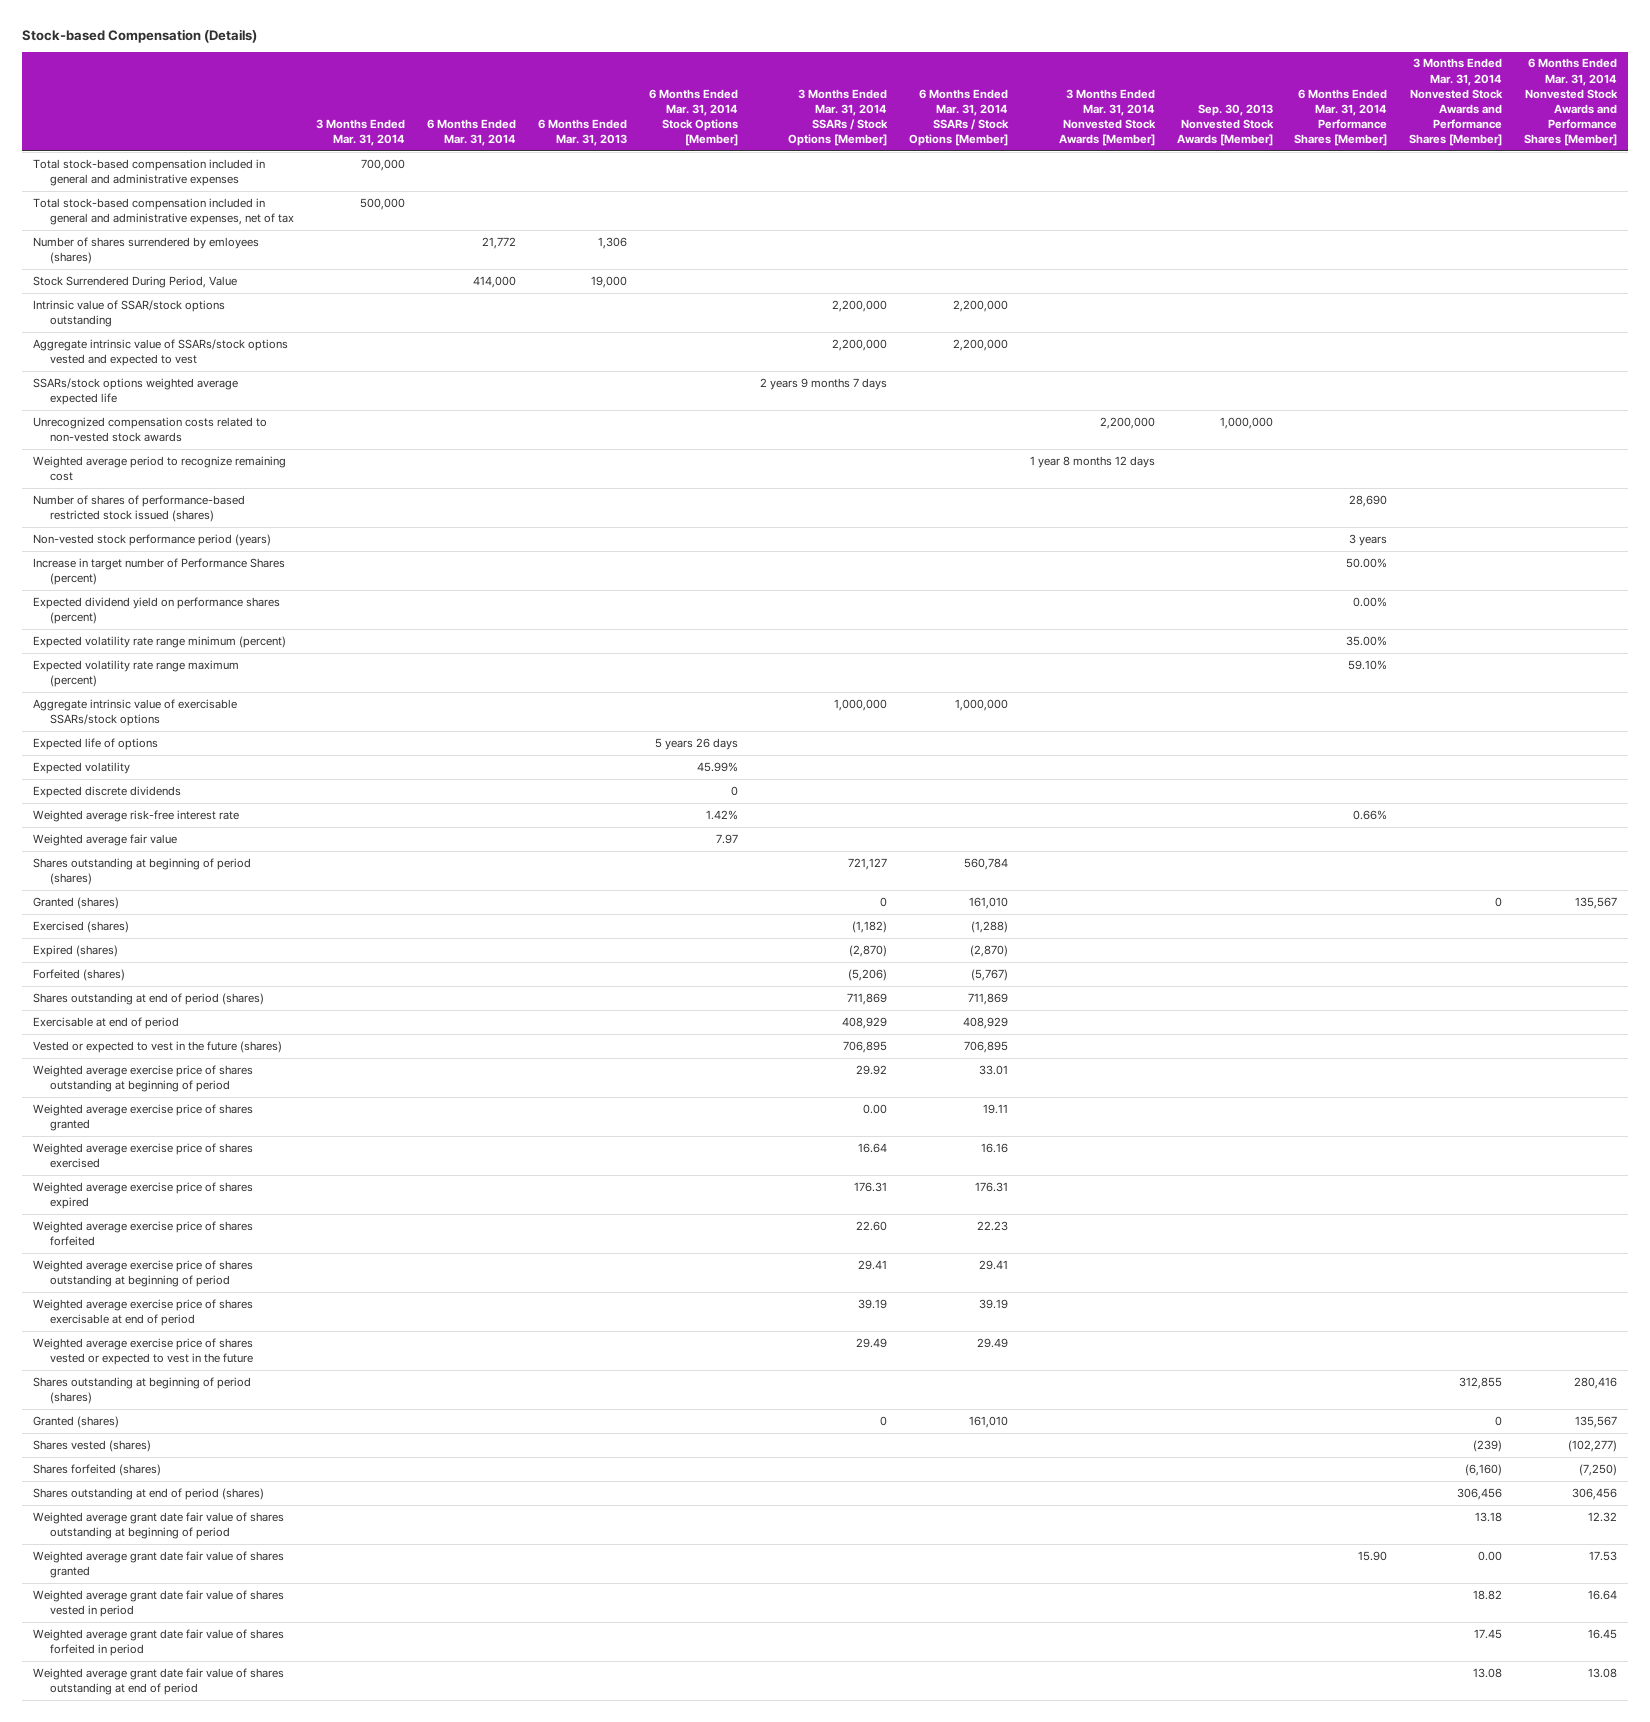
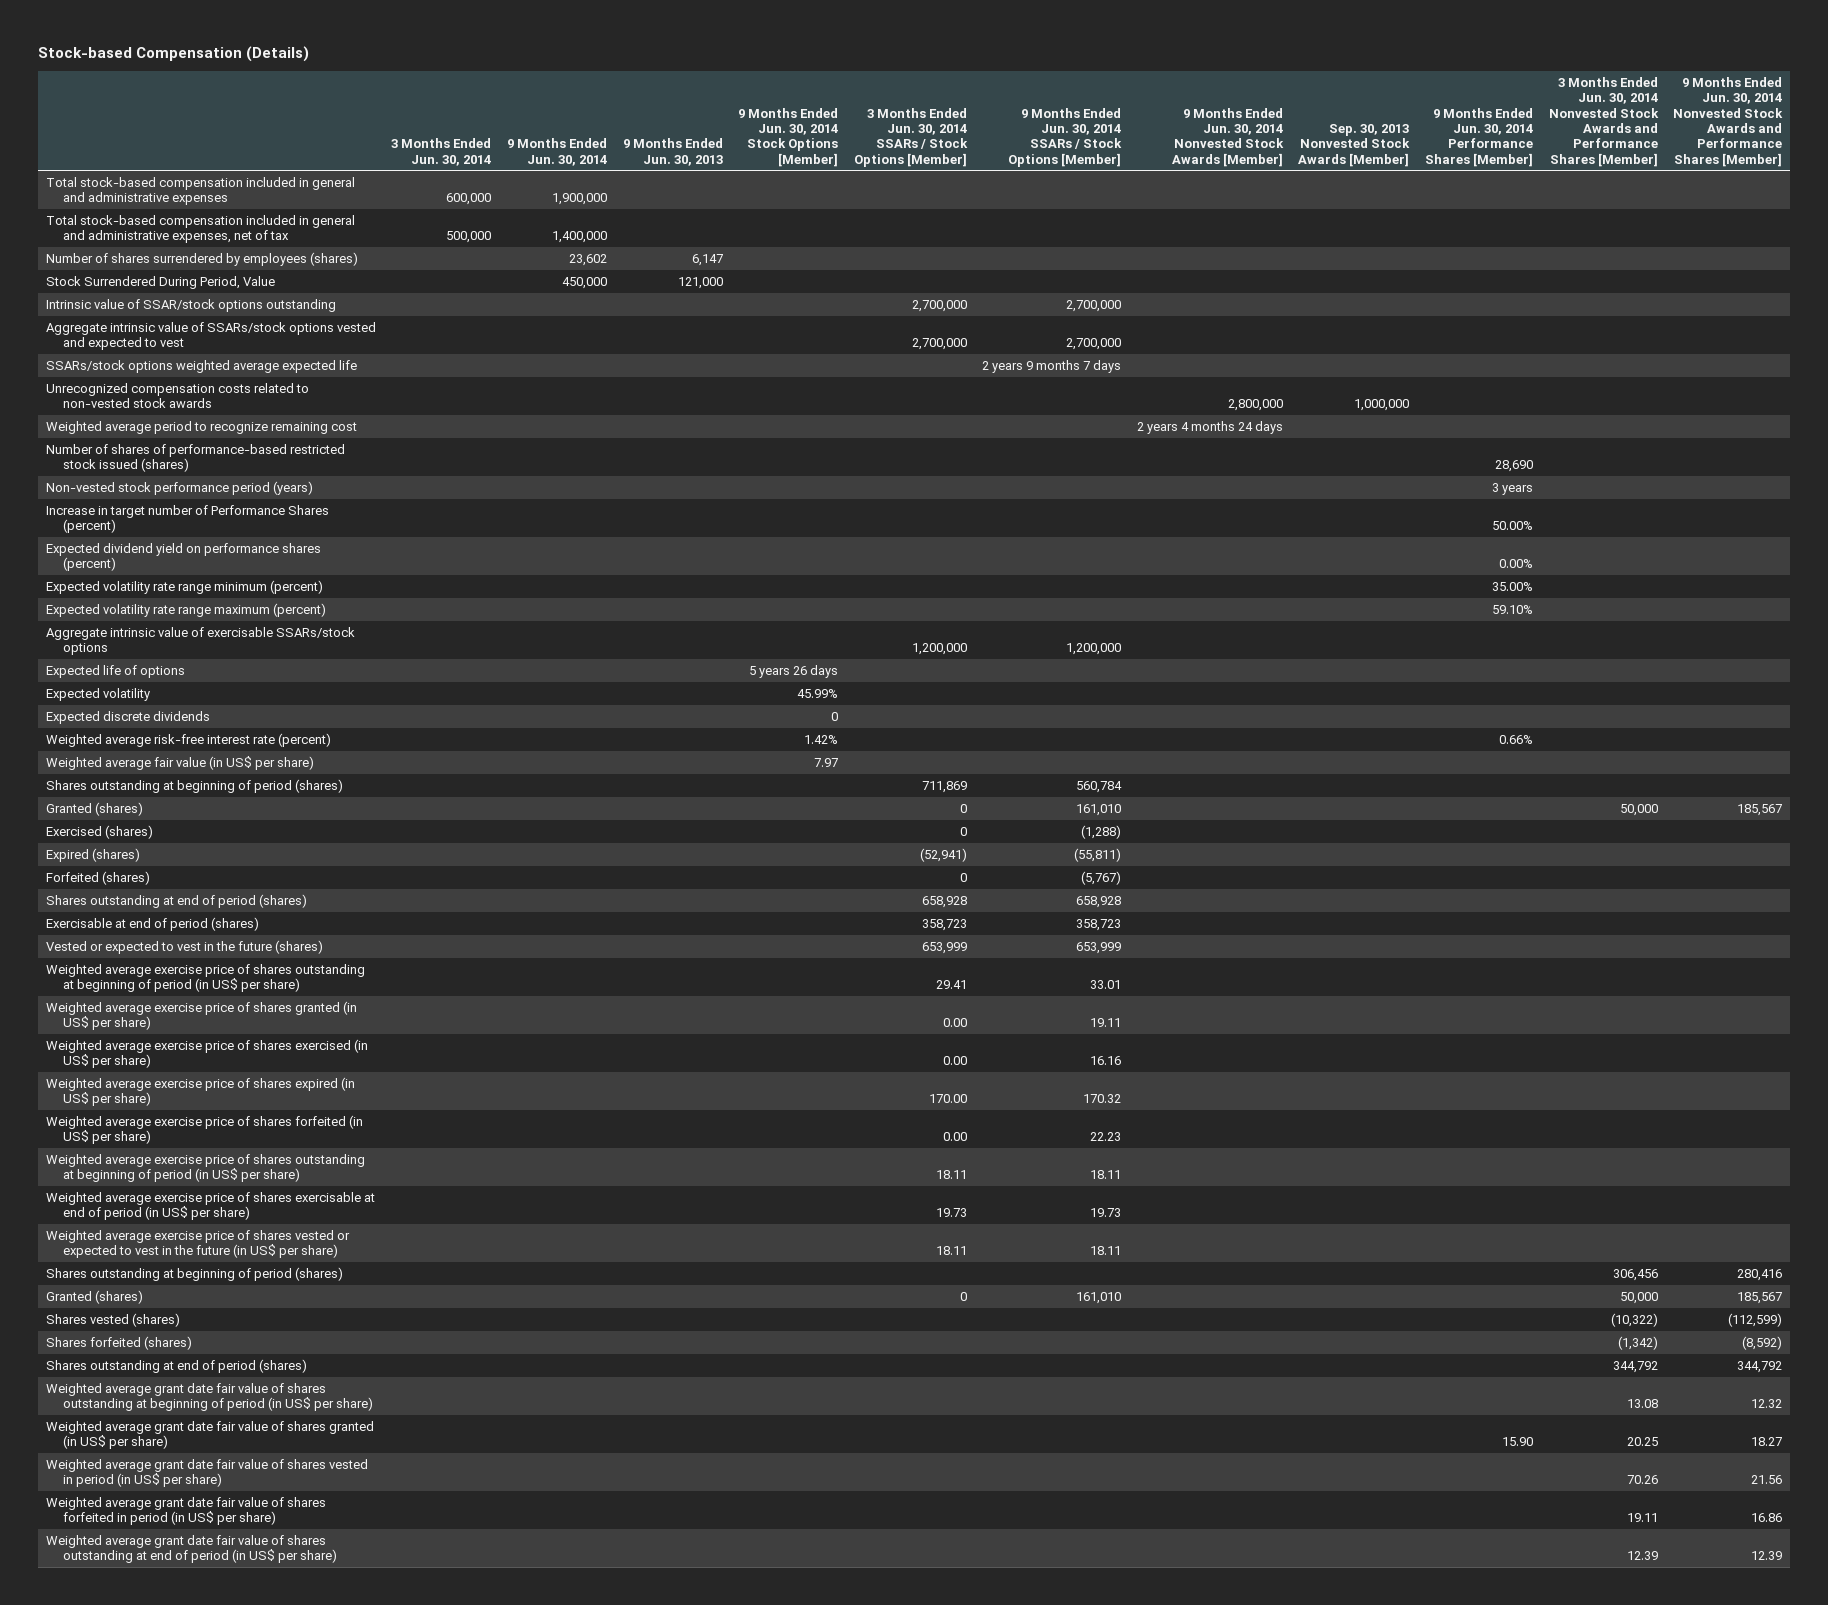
- | 3 Months Ended Mar. 31, 2014 | 6 Months Ended Mar. 31, 2014 | 6 Months Ended Mar. 31, 2013 | 6 Months Ended Mar. 31, 2014 Stock Options [Member] | 3 Months Ended Mar. 31, 2014 SSARs / Stock Options [Member] | 6 Months Ended Mar. 31, 2014 SSARs / Stock Options [Member] | 3 Months Ended Mar. 31, 2014 Nonvested Stock Awards [Member] | Sep. 30, 2013 Nonvested Stock Awards [Member] | 6 Months Ended Mar. 31, 2014 Performance Shares [Member] | 3 Months Ended Mar. 31, 2014 Nonvested Stock Awards and Performance Shares [Member] | 6 Months Ended Mar. 31, 2014 Nonvested Stock Awards and Performance Shares [Member]
+ | 3 Months Ended Jun. 30, 2014 | 9 Months Ended Jun. 30, 2014 | 9 Months Ended Jun. 30, 2013 | 9 Months Ended Jun. 30, 2014 Stock Options [Member] | 3 Months Ended Jun. 30, 2014 SSARs / Stock Options [Member] | 9 Months Ended Jun. 30, 2014 SSARs / Stock Options [Member] | 9 Months Ended Jun. 30, 2014 Nonvested Stock Awards [Member] | Sep. 30, 2013 Nonvested Stock Awards [Member] | 9 Months Ended Jun. 30, 2014 Performance Shares [Member] | 3 Months Ended Jun. 30, 2014 Nonvested Stock Awards and Performance Shares [Member] | 9 Months Ended Jun. 30, 2014 Nonvested Stock Awards and Performance Shares [Member]
- Number of shares surrendered by emloyees (shares) | | 21,772 | 1,306 | | | | | | | |
+ Number of shares surrendered by employees (shares) | | 23,602 | 6,147 | | | | | | | |
- Weighted average risk-free interest rate | | | | 1.42% | | | | | 0.66% | |
- Weighted average fair value | | | | 7.97 | | | | | | |
+ Weighted average risk-free interest rate (percent) | | | | 1.42% | | | | | 0.66% | |
+ Weighted average fair value (in US$ per share) | | | | 7.97 | | | | | | |
- Exercisable at end of period | | | | | 408,929 | 408,929 | | | | |
+ Exercisable at end of period (shares) | | | | | 358,723 | 358,723 | | | | |
- Weighted average exercise price of shares outstanding at beginning of period | | | | | 29.92 | 33.01 | | | | |
- Weighted average exercise price of shares granted | | | | | 0.00 | 19.11 | | | | |
- Weighted average exercise price of shares exercised | | | | | 16.64 | 16.16 | | | | |
- Weighted average exercise price of shares expired | | | | | 176.31 | 176.31 | | | | |
- Weighted average exercise price of shares forfeited | | | | | 22.60 | 22.23 | | | | |
- Weighted average exercise price of shares outstanding at beginning of period | | | | | 29.41 | 29.41 | | | | |
- Weighted average exercise price of shares exercisable at end of period | | | | | 39.19 | 39.19 | | | | |
- Weighted average exercise price of shares vested or expected to vest in the future | | | | | 29.49 | 29.49 | | | | |
+ Weighted average exercise price of shares outstanding at beginning of period (in US$ per share) | | | | | 29.41 | 33.01 | | | | |
+ Weighted average exercise price of shares granted (in US$ per share) | | | | | 0.00 | 19.11 | | | | |
+ Weighted average exercise price of shares exercised (in US$ per share) | | | | | 0.00 | 16.16 | | | | |
+ Weighted average exercise price of shares expired (in US$ per share) | | | | | 170.00 | 170.32 | | | | |
+ Weighted average exercise price of shares forfeited (in US$ per share) | | | | | 0.00 | 22.23 | | | | |
+ Weighted average exercise price of shares outstanding at beginning of period (in US$ per share) | | | | | 18.11 | 18.11 | | | | |
+ Weighted average exercise price of shares exercisable at end of period (in US$ per share) | | | | | 19.73 | 19.73 | | | | |
+ Weighted average exercise price of shares vested or expected to vest in the future (in US$ per share) | | | | | 18.11 | 18.11 | | | | |
- Weighted average grant date fair value of shares outstanding at beginning of period | | | | | | | | | | 13.18 | 12.32
- Weighted average grant date fair value of shares granted | | | | | | | | | 15.90 | 0.00 | 17.53
- Weighted average grant date fair value of shares vested in period | | | | | | | | | | 18.82 | 16.64
- Weighted average grant date fair value of shares forfeited in period | | | | | | | | | | 17.45 | 16.45
- Weighted average grant date fair value of shares outstanding at end of period | | | | | | | | | | 13.08 | 13.08
+ Weighted average grant date fair value of shares outstanding at beginning of period (in US$ per share) | | | | | | | | | | 13.08 | 12.32
+ Weighted average grant date fair value of shares granted (in US$ per share) | | | | | | | | | 15.90 | 20.25 | 18.27
+ Weighted average grant date fair value of shares vested in period (in US$ per share) | | | | | | | | | | 70.26 | 21.56
+ Weighted average grant date fair value of shares forfeited in period (in US$ per share) | | | | | | | | | | 19.11 | 16.86
+ Weighted average grant date fair value of shares outstanding at end of period (in US$ per share) | | | | | | | | | | 12.39 | 12.39

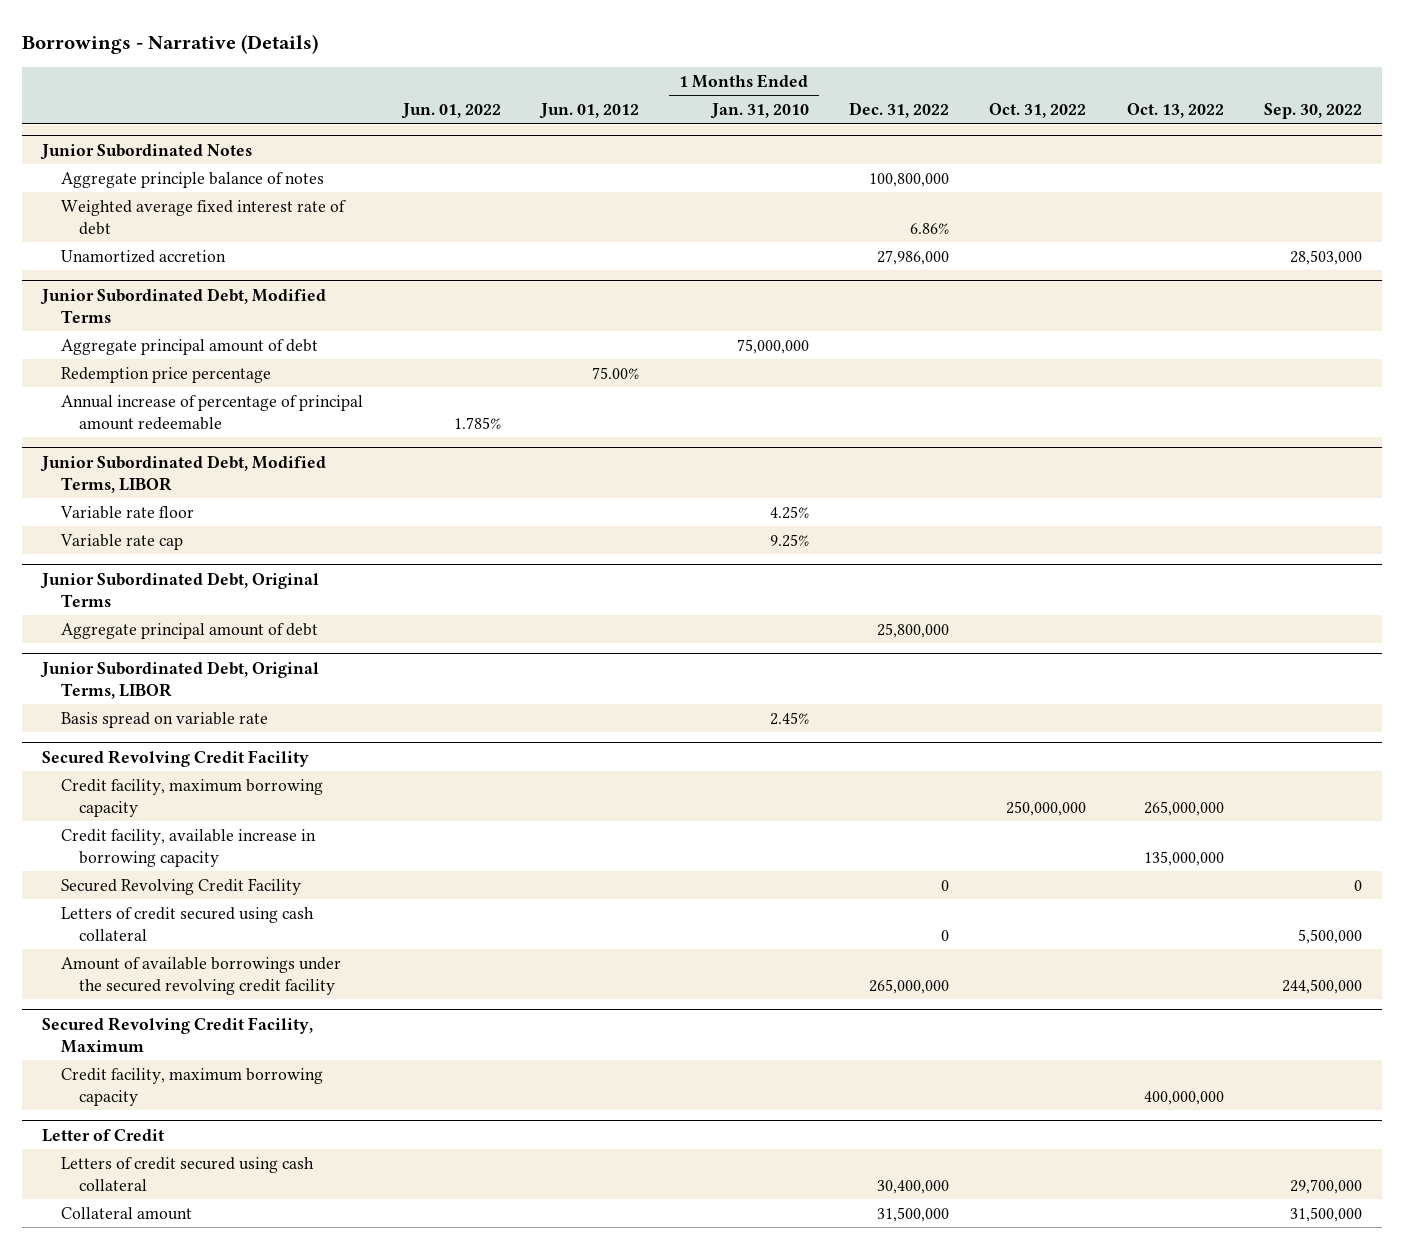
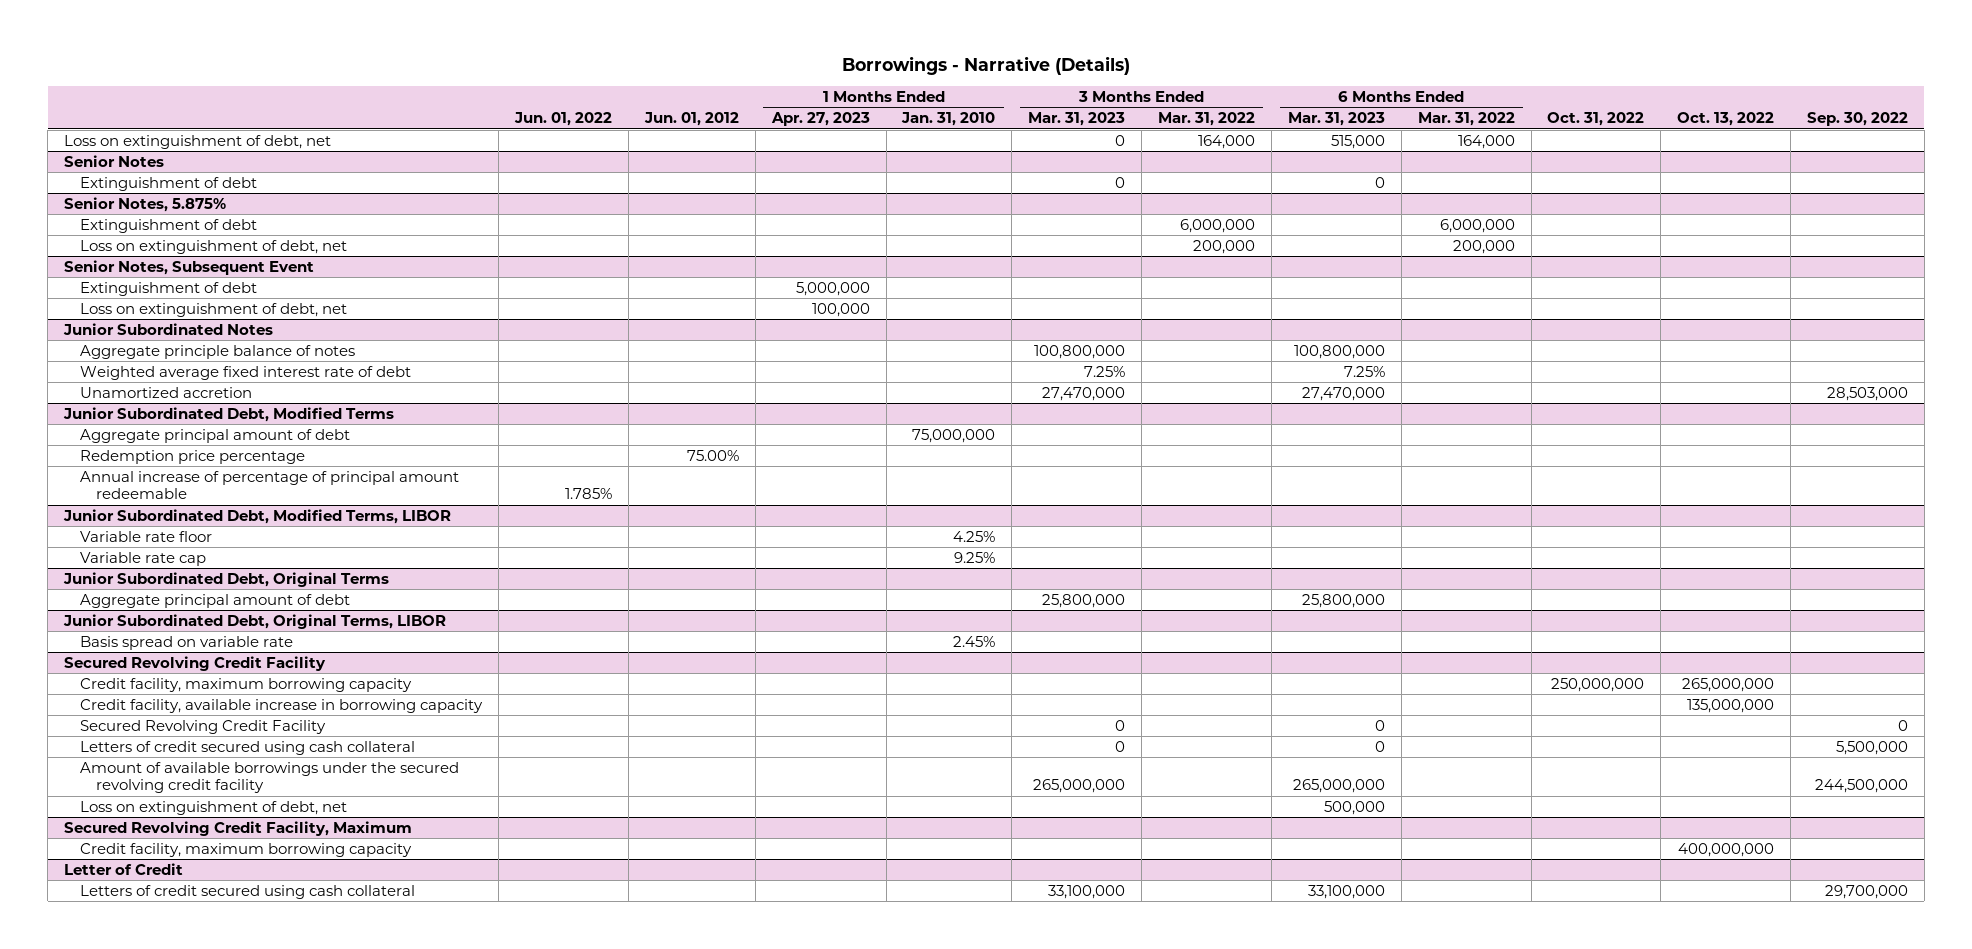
- | Jun. 01, 2022 | Jun. 01, 2012 | 1 Months Ended Jan. 31, 2010 | Dec. 31, 2022 | Oct. 31, 2022 | Oct. 13, 2022 | Sep. 30, 2022
+ | Jun. 01, 2022 | Jun. 01, 2012 | 1 Months Ended Apr. 27, 2023 | 1 Months Ended Jan. 31, 2010 | 3 Months Ended Mar. 31, 2023 | 3 Months Ended Mar. 31, 2022 | 6 Months Ended Mar. 31, 2023 | 6 Months Ended Mar. 31, 2022 | Oct. 31, 2022 | Oct. 13, 2022 | Sep. 30, 2022
+ Loss on extinguishment of debt, net | | | | | 0 | 164,000 | 515,000 | 164,000 | | |
+ Senior Notes
+ Extinguishment of debt | | | | | 0 | | 0 | | | |
+ Senior Notes, 5.875%
+ Extinguishment of debt | | | | | | 6,000,000 | | 6,000,000 | | |
+ Loss on extinguishment of debt, net | | | | | | 200,000 | | 200,000 | | |
+ Senior Notes, Subsequent Event
+ Extinguishment of debt | | | 5,000,000 | | | | | | | |
+ Loss on extinguishment of debt, net | | | 100,000 | | | | | | | |
@ Secured Revolving Credit Facility
+ Loss on extinguishment of debt, net | | | | | | | 500,000 | | | |
@ Letter of Credit
- Collateral amount | | | | 31,500,000 | | | 31,500,000

